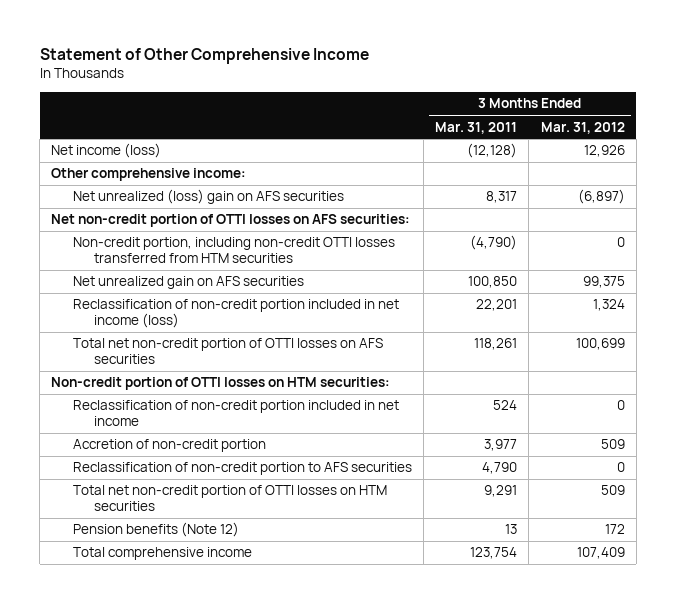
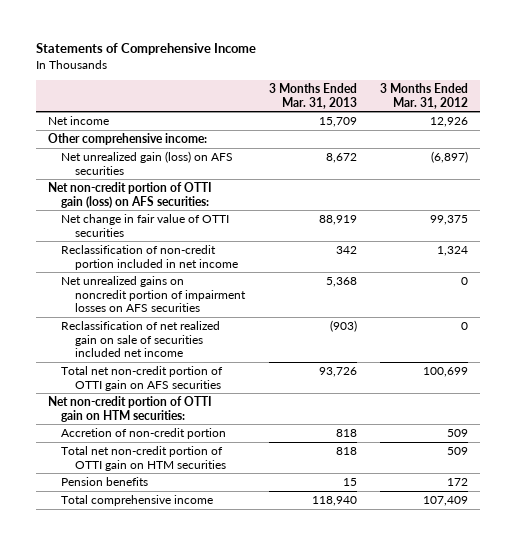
- Statement of Other Comprehensive Income
+ Statements of Comprehensive Income
- | 3 Months Ended Mar. 31, 2011 | 3 Months Ended Mar. 31, 2012
+ | 3 Months Ended Mar. 31, 2013 | 3 Months Ended Mar. 31, 2012
- Net income (loss) | (12,128) | 12,926
+ Net income | 15,709 | 12,926
- Net unrealized (loss) gain on AFS securities | 8,317 | (6,897)
- Net non-credit portion of OTTI losses on AFS securities:
- Non-credit portion, including non-credit OTTI losses transferred from HTM securities | (4,790) | 0
- Net unrealized gain on AFS securities | 100,850 | 99,375
- Reclassification of non-credit portion included in net income (loss) | 22,201 | 1,324
- Total net non-credit portion of OTTI losses on AFS securities | 118,261 | 100,699
- Non-credit portion of OTTI losses on HTM securities:
- Reclassification of non-credit portion included in net income | 524 | 0
+ Net unrealized gain (loss) on AFS securities | 8,672 | (6,897)
+ Net non-credit portion of OTTI gain (loss) on AFS securities:
+ Net change in fair value of OTTI securities | 88,919 | 99,375
+ Reclassification of non-credit portion included in net income | 342 | 1,324
+ Net unrealized gains on noncredit portion of impairment losses on AFS securities | 5,368 | 0
+ Reclassification of net realized gain on sale of securities included net income | (903) | 0
+ Total net non-credit portion of OTTI gain on AFS securities | 93,726 | 100,699
+ Net non-credit portion of OTTI gain on HTM securities:
- Reclassification of non-credit portion to AFS securities | 4,790 | 0
- Total net non-credit portion of OTTI losses on HTM securities | 9,291 | 509
- Pension benefits (Note 12) | 13 | 172
+ Total net non-credit portion of OTTI gain on HTM securities | 818 | 509
+ Pension benefits | 15 | 172

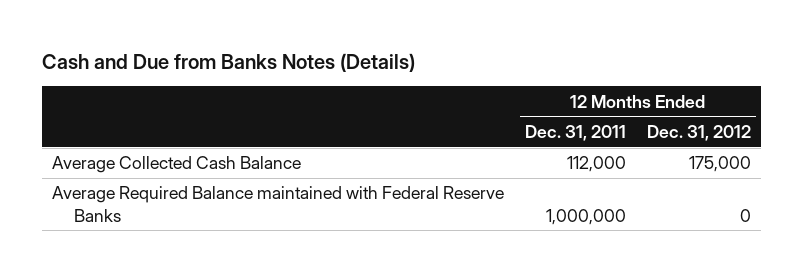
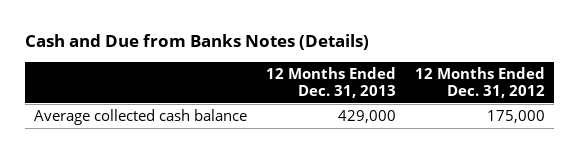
- | 12 Months Ended Dec. 31, 2011 | 12 Months Ended Dec. 31, 2012
+ | 12 Months Ended Dec. 31, 2013 | 12 Months Ended Dec. 31, 2012
- Average Collected Cash Balance | 112,000 | 175,000
- Average Required Balance maintained with Federal Reserve Banks | 1,000,000 | 0
+ Average collected cash balance | 429,000 | 175,000

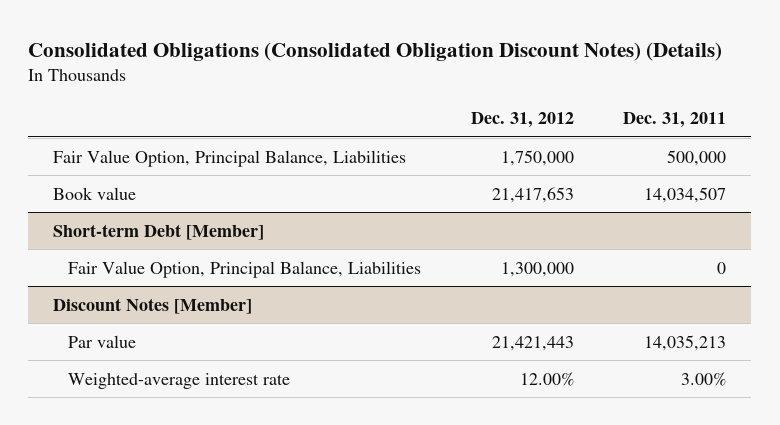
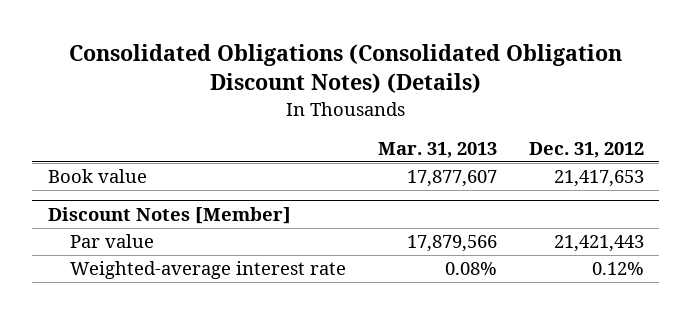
- | Dec. 31, 2012 | Dec. 31, 2011
+ | Mar. 31, 2013 | Dec. 31, 2012
- Fair Value Option, Principal Balance, Liabilities | 1,750,000 | 500,000
- Short-term Debt [Member]
- Fair Value Option, Principal Balance, Liabilities | 1,300,000 | 0
@ Discount Notes [Member]
- Weighted-average interest rate | 12.00% | 3.00%
+ Weighted-average interest rate | 0.08% | 0.12%

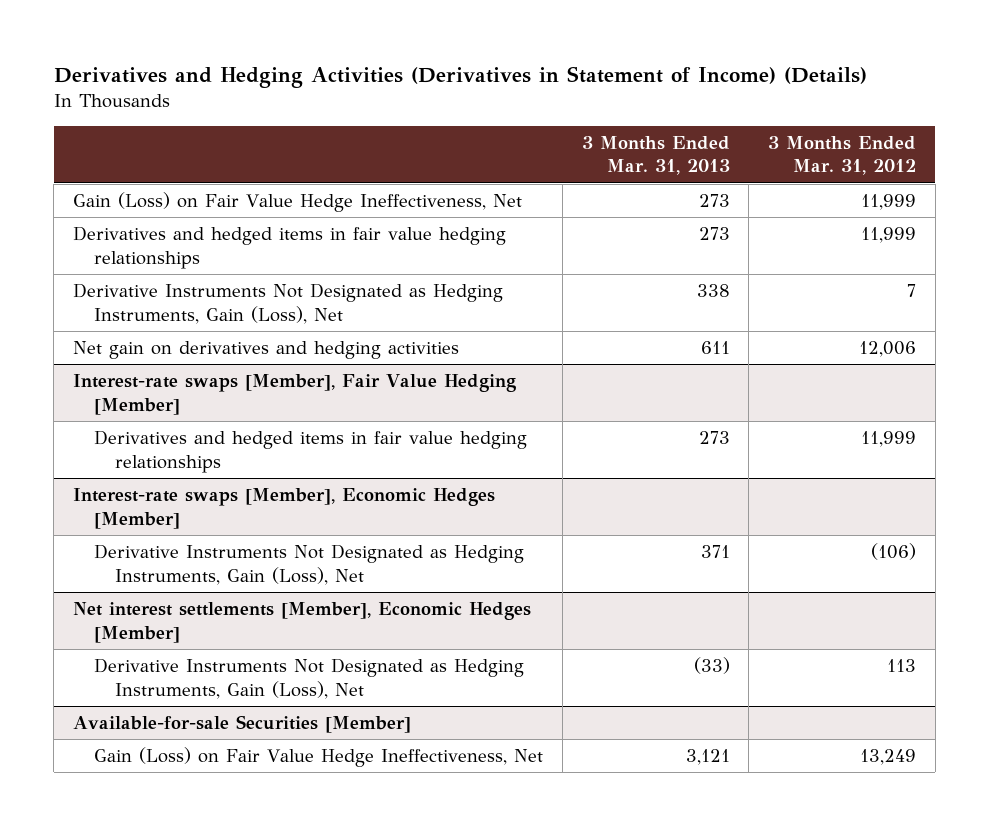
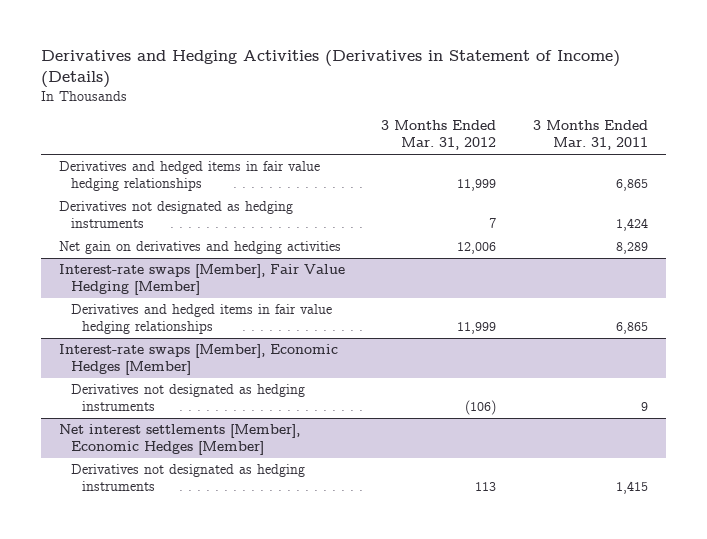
- | 3 Months Ended Mar. 31, 2013 | 3 Months Ended Mar. 31, 2012
+ | 3 Months Ended Mar. 31, 2012 | 3 Months Ended Mar. 31, 2011
- Gain (Loss) on Fair Value Hedge Ineffectiveness, Net | 273 | 11,999
- Derivative Instruments Not Designated as Hedging Instruments, Gain (Loss), Net | 338 | 7
+ Derivatives not designated as hedging instruments | 7 | 1,424
@ Interest-rate swaps [Member], Economic Hedges [Member]
- Derivative Instruments Not Designated as Hedging Instruments, Gain (Loss), Net | 371 | (106)
+ Derivatives not designated as hedging instruments | (106) | 9
@ Net interest settlements [Member], Economic Hedges [Member]
- Derivative Instruments Not Designated as Hedging Instruments, Gain (Loss), Net | (33) | 113
- Available-for-sale Securities [Member]
- Gain (Loss) on Fair Value Hedge Ineffectiveness, Net | 3,121 | 13,249
@ Net interest settlements [Member], Economic Hedges [Member]
+ Derivatives not designated as hedging instruments | 113 | 1,415

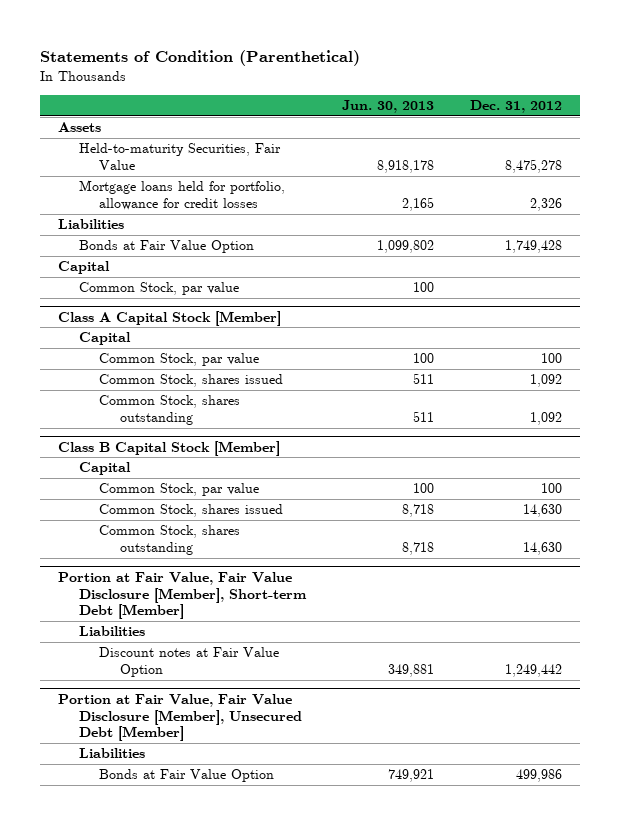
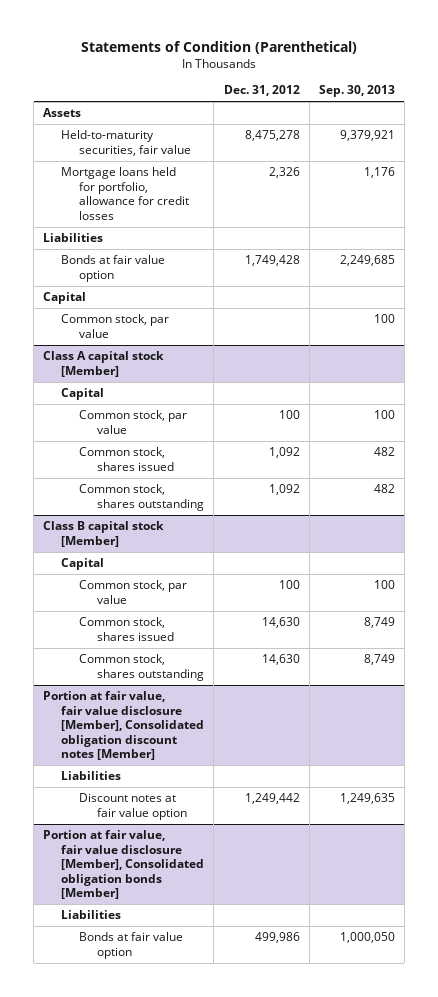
- | Jun. 30, 2013 | Dec. 31, 2012
+ | Dec. 31, 2012 | Sep. 30, 2013
- Held-to-maturity Securities, Fair Value | 8,918,178 | 8,475,278
+ Held-to-maturity securities, fair value | 8,475,278 | 9,379,921
- Bonds at Fair Value Option | 1,099,802 | 1,749,428
+ Bonds at fair value option | 1,749,428 | 2,249,685
- Common Stock, par value | 100 |
- Class A Capital Stock [Member]
+ Common stock, par value | | 100
+ Class A capital stock [Member]
- Common Stock, par value | 100 | 100
- Common Stock, shares issued | 511 | 1,092
- Common Stock, shares outstanding | 511 | 1,092
- Class B Capital Stock [Member]
+ Common stock, par value | 100 | 100
+ Common stock, shares issued | 1,092 | 482
+ Common stock, shares outstanding | 1,092 | 482
+ Class B capital stock [Member]
- Common Stock, par value | 100 | 100
- Common Stock, shares issued | 8,718 | 14,630
- Common Stock, shares outstanding | 8,718 | 14,630
- Portion at Fair Value, Fair Value Disclosure [Member], Short-term Debt [Member]
+ Common stock, par value | 100 | 100
+ Common stock, shares issued | 14,630 | 8,749
+ Common stock, shares outstanding | 14,630 | 8,749
+ Portion at fair value, fair value disclosure [Member], Consolidated obligation discount notes [Member]
- Discount notes at Fair Value Option | 349,881 | 1,249,442
- Portion at Fair Value, Fair Value Disclosure [Member], Unsecured Debt [Member]
+ Discount notes at fair value option | 1,249,442 | 1,249,635
+ Portion at fair value, fair value disclosure [Member], Consolidated obligation bonds [Member]
- Bonds at Fair Value Option | 749,921 | 499,986
+ Bonds at fair value option | 499,986 | 1,000,050

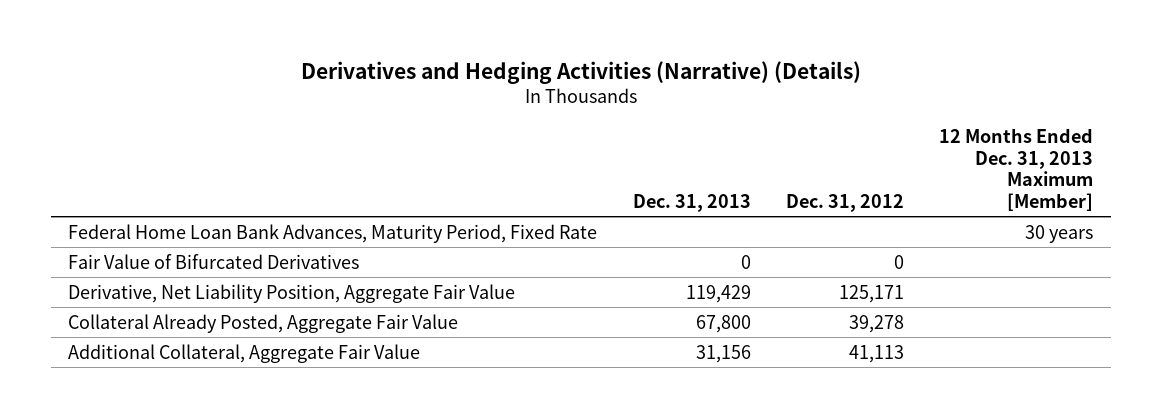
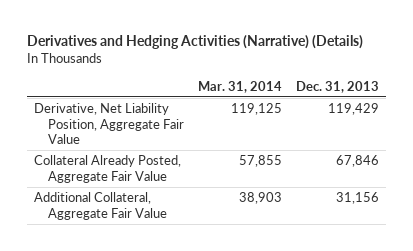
- | Dec. 31, 2013 | Dec. 31, 2012 | 12 Months Ended Dec. 31, 2013 Maximum [Member]
+ | Mar. 31, 2014 | Dec. 31, 2013
- Federal Home Loan Bank Advances, Maturity Period, Fixed Rate | | | 30 years
- Fair Value of Bifurcated Derivatives | 0 | 0 |
- Collateral Already Posted, Aggregate Fair Value | 67,800 | 39,278 |
+ Collateral Already Posted, Aggregate Fair Value | 57,855 | 67,846

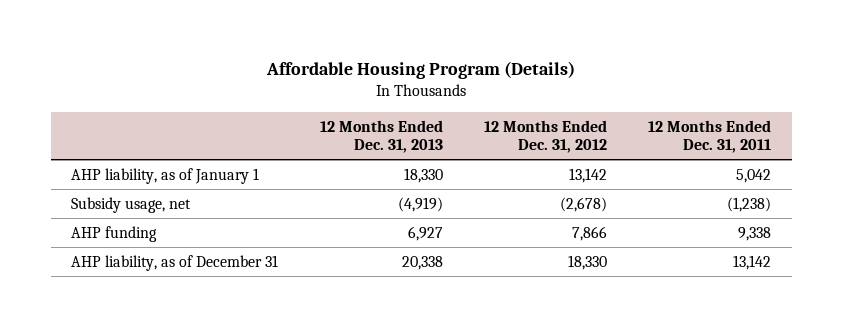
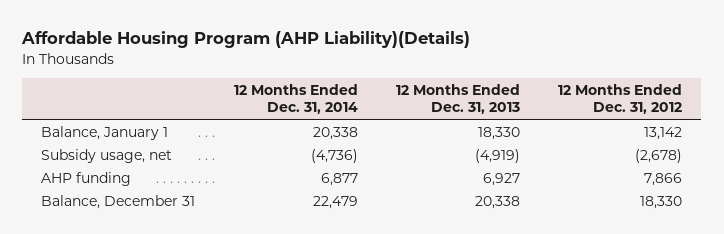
- Affordable Housing Program (Details)
+ Affordable Housing Program (AHP Liability)(Details)
- | 12 Months Ended Dec. 31, 2013 | 12 Months Ended Dec. 31, 2012 | 12 Months Ended Dec. 31, 2011
+ | 12 Months Ended Dec. 31, 2014 | 12 Months Ended Dec. 31, 2013 | 12 Months Ended Dec. 31, 2012
- AHP liability, as of January 1 | 18,330 | 13,142 | 5,042
+ Balance, January 1 | 20,338 | 18,330 | 13,142
- AHP liability, as of December 31 | 20,338 | 18,330 | 13,142
+ Balance, December 31 | 22,479 | 20,338 | 18,330

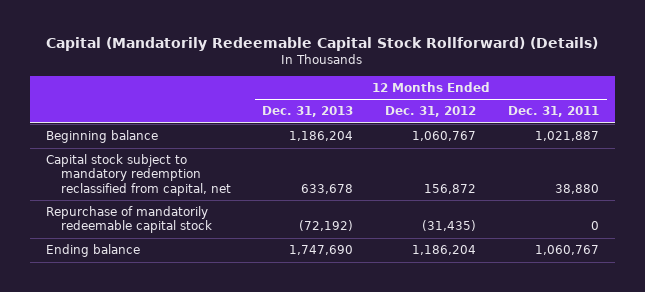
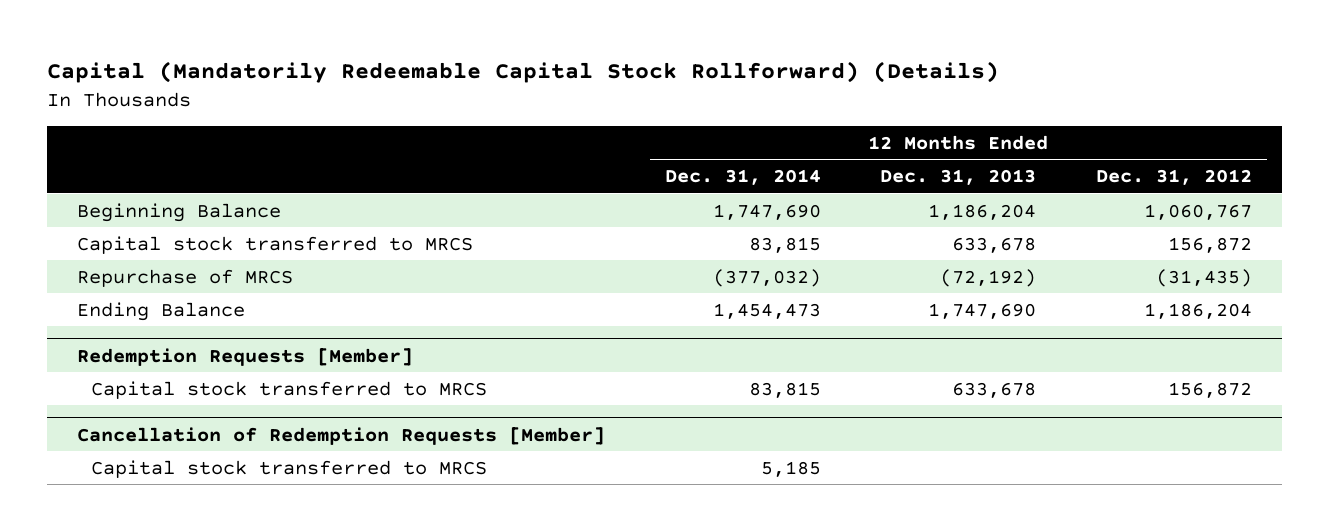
- | 12 Months Ended Dec. 31, 2013 | 12 Months Ended Dec. 31, 2012 | 12 Months Ended Dec. 31, 2011
+ | 12 Months Ended Dec. 31, 2014 | 12 Months Ended Dec. 31, 2013 | 12 Months Ended Dec. 31, 2012
- Beginning balance | 1,186,204 | 1,060,767 | 1,021,887
- Capital stock subject to mandatory redemption reclassified from capital, net | 633,678 | 156,872 | 38,880
- Repurchase of mandatorily redeemable capital stock | (72,192) | (31,435) | 0
- Ending balance | 1,747,690 | 1,186,204 | 1,060,767
+ Beginning Balance | 1,747,690 | 1,186,204 | 1,060,767
+ Capital stock transferred to MRCS | 83,815 | 633,678 | 156,872
+ Repurchase of MRCS | (377,032) | (72,192) | (31,435)
+ Ending Balance | 1,454,473 | 1,747,690 | 1,186,204
+ Redemption Requests [Member]
+ Capital stock transferred to MRCS | 83,815 | 633,678 | 156,872
+ Cancellation of Redemption Requests [Member]
+ Capital stock transferred to MRCS | 5,185 | |

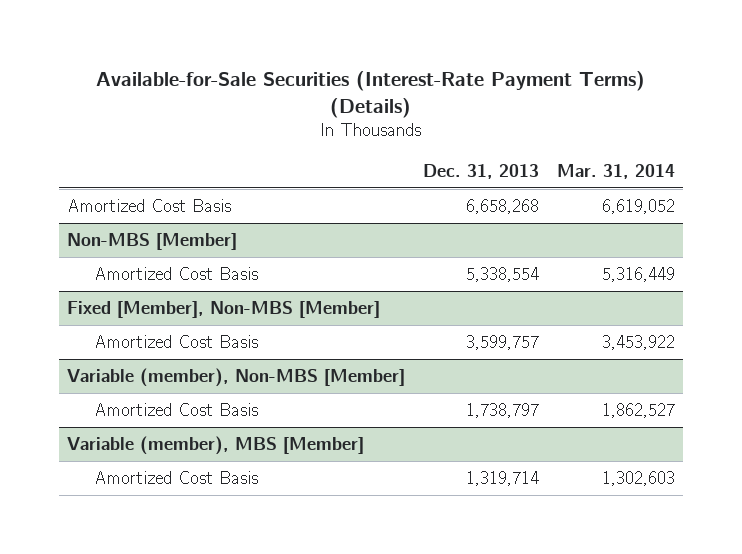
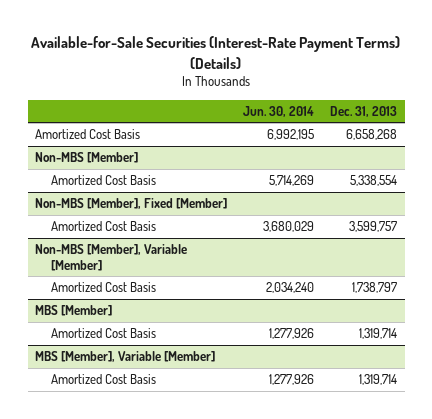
- | Dec. 31, 2013 | Mar. 31, 2014
+ | Jun. 30, 2014 | Dec. 31, 2013
- Fixed [Member], Non-MBS [Member]
+ Non-MBS [Member], Fixed [Member]
- Variable (member), Non-MBS [Member]
+ Non-MBS [Member], Variable [Member]
- Variable (member), MBS [Member]
+ MBS [Member]
+ MBS [Member], Variable [Member]
+ Amortized Cost Basis | 1,277,926 | 1,319,714

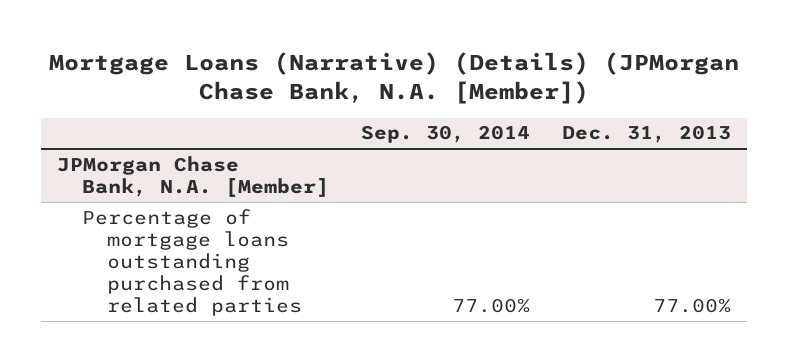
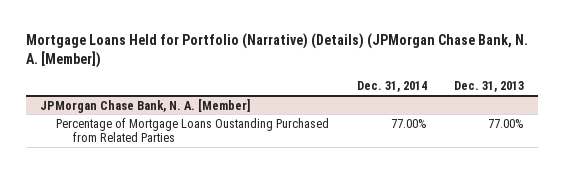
- Mortgage Loans (Narrative) (Details) (JPMorgan Chase Bank, N.A. [Member])
+ Mortgage Loans Held for Portfolio (Narrative) (Details) (JPMorgan Chase Bank, N. A. [Member])
- | Sep. 30, 2014 | Dec. 31, 2013
+ | Dec. 31, 2014 | Dec. 31, 2013
- JPMorgan Chase Bank, N.A. [Member]
- Percentage of mortgage loans outstanding purchased from related parties | 77.00% | 77.00%
+ JPMorgan Chase Bank, N. A. [Member]
+ Percentage of Mortgage Loans Oustanding Purchased from Related Parties | 77.00% | 77.00%

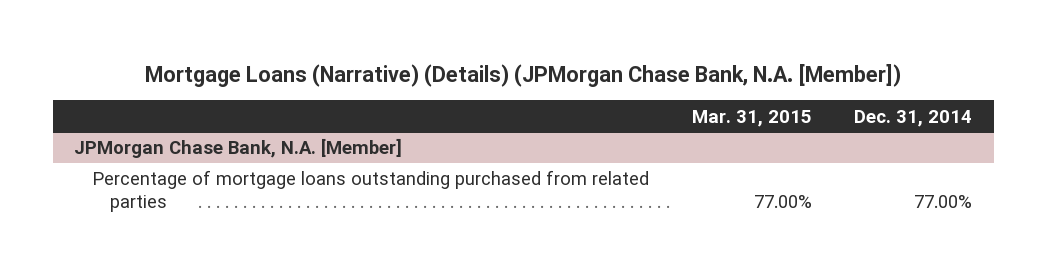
- Mortgage Loans Held for Portfolio (Narrative) (Details) (JPMorgan Chase Bank, N. A. [Member])
+ Mortgage Loans (Narrative) (Details) (JPMorgan Chase Bank, N.A. [Member])
- | Dec. 31, 2014 | Dec. 31, 2013
+ | Mar. 31, 2015 | Dec. 31, 2014
- JPMorgan Chase Bank, N. A. [Member]
- Percentage of Mortgage Loans Oustanding Purchased from Related Parties | 77.00% | 77.00%
+ JPMorgan Chase Bank, N.A. [Member]
+ Percentage of mortgage loans outstanding purchased from related parties | 77.00% | 77.00%

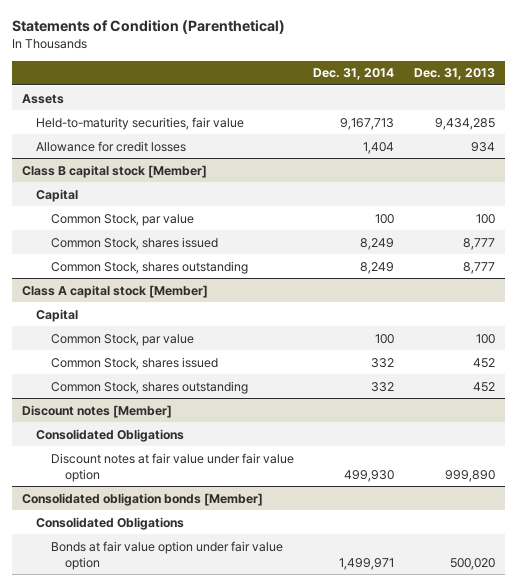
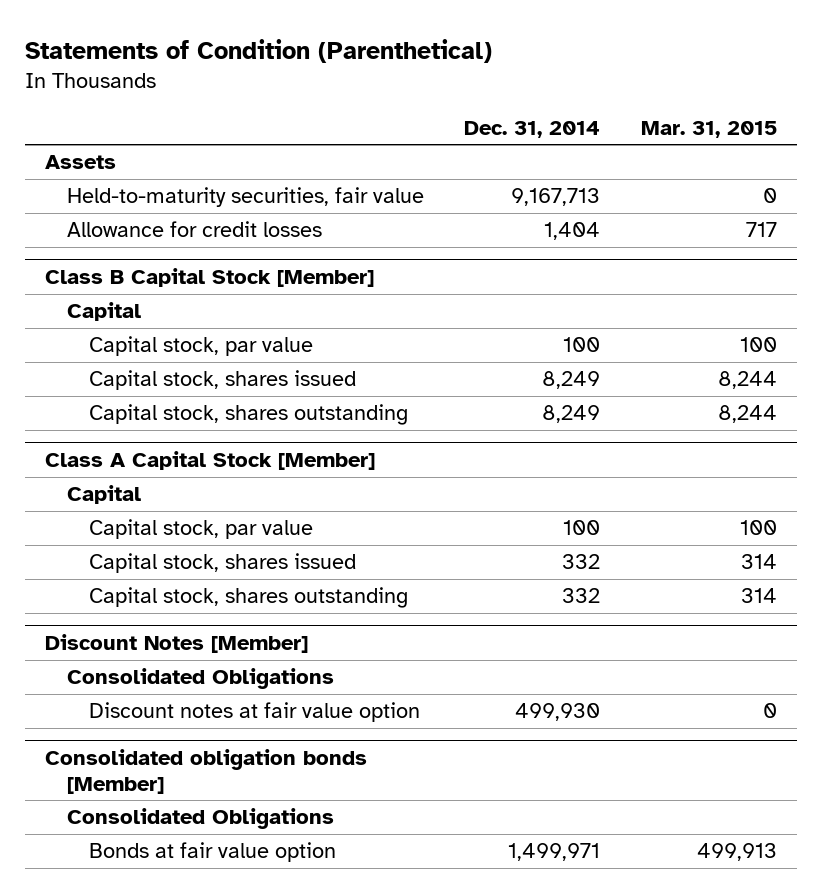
- | Dec. 31, 2014 | Dec. 31, 2013
+ | Dec. 31, 2014 | Mar. 31, 2015
- Class B capital stock [Member]
+ Class B Capital Stock [Member]
- Common Stock, par value | 100 | 100
- Common Stock, shares issued | 8,249 | 8,777
- Common Stock, shares outstanding | 8,249 | 8,777
- Class A capital stock [Member]
+ Capital stock, par value | 100 | 100
+ Capital stock, shares issued | 8,249 | 8,244
+ Capital stock, shares outstanding | 8,249 | 8,244
+ Class A Capital Stock [Member]
- Common Stock, par value | 100 | 100
- Common Stock, shares issued | 332 | 452
- Common Stock, shares outstanding | 332 | 452
- Discount notes [Member]
+ Capital stock, par value | 100 | 100
+ Capital stock, shares issued | 332 | 314
+ Capital stock, shares outstanding | 332 | 314
+ Discount Notes [Member]
- Discount notes at fair value under fair value option | 499,930 | 999,890
+ Discount notes at fair value option | 499,930 | 0
@ Consolidated obligation bonds [Member]
- Bonds at fair value option under fair value option | 1,499,971 | 500,020
+ Bonds at fair value option | 1,499,971 | 499,913

